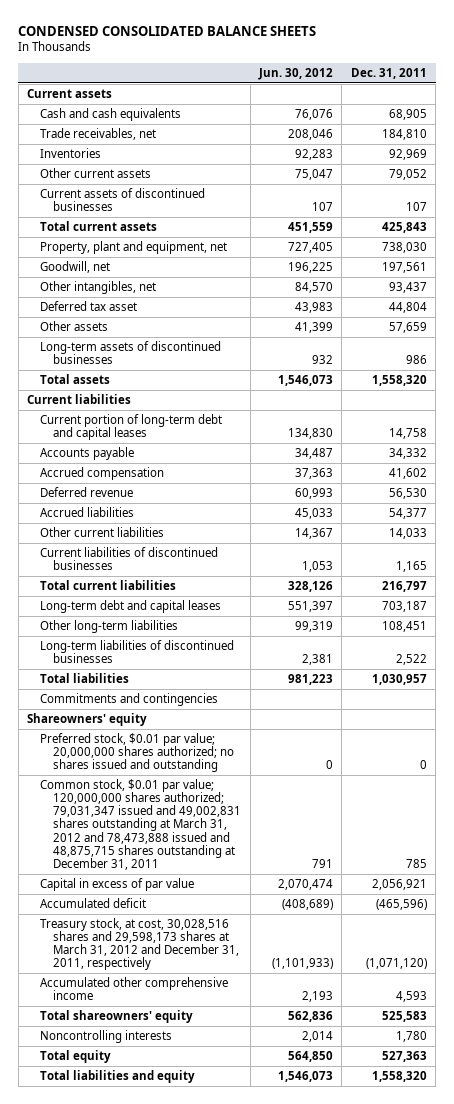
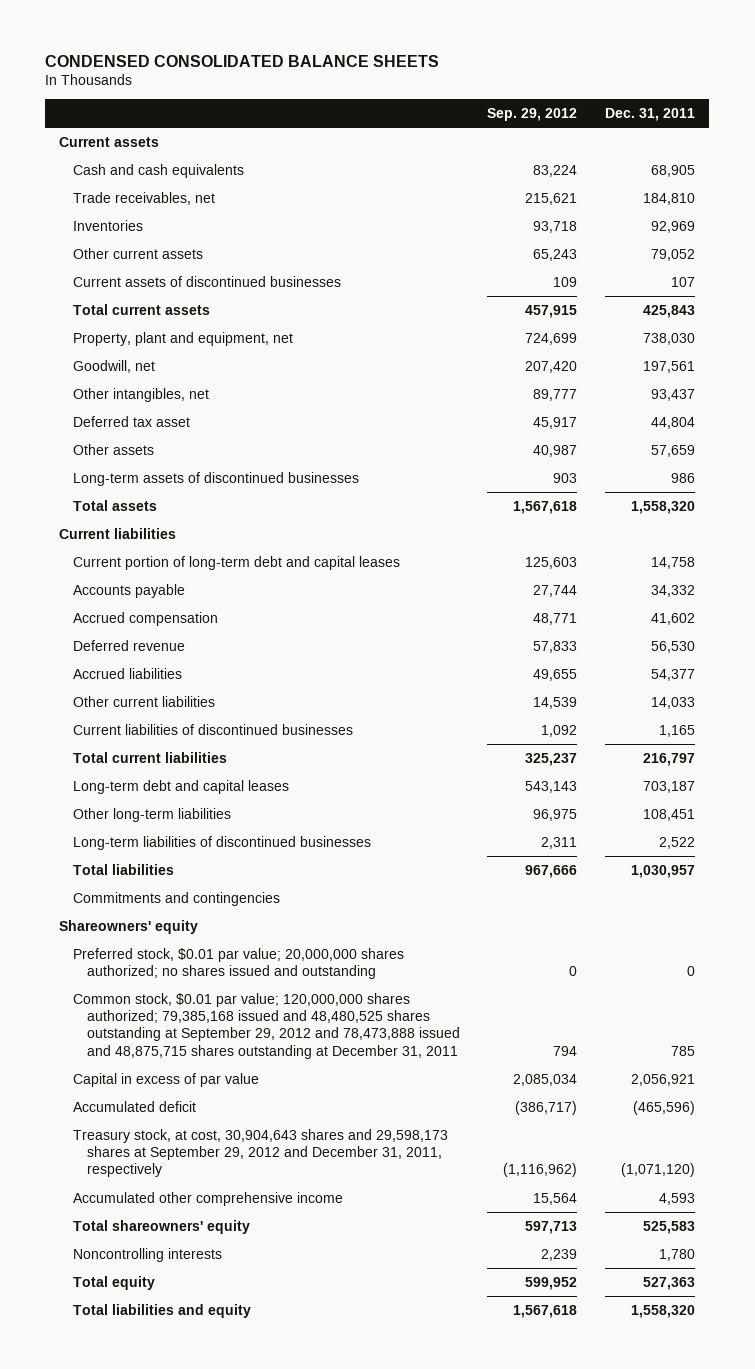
- | Jun. 30, 2012 | Dec. 31, 2011
+ | Sep. 29, 2012 | Dec. 31, 2011
- Common stock, $0.01 par value; 120,000,000 shares authorized; 79,031,347 issued and 49,002,831 shares outstanding at March 31, 2012 and 78,473,888 issued and 48,875,715 shares outstanding at December 31, 2011 | 791 | 785
+ Common stock, $0.01 par value; 120,000,000 shares authorized; 79,385,168 issued and 48,480,525 shares outstanding at September 29, 2012 and 78,473,888 issued and 48,875,715 shares outstanding at December 31, 2011 | 794 | 785
- Treasury stock, at cost, 30,028,516 shares and 29,598,173 shares at March 31, 2012 and December 31, 2011, respectively | (1,101,933) | (1,071,120)
+ Treasury stock, at cost, 30,904,643 shares and 29,598,173 shares at September 29, 2012 and December 31, 2011, respectively | (1,116,962) | (1,071,120)

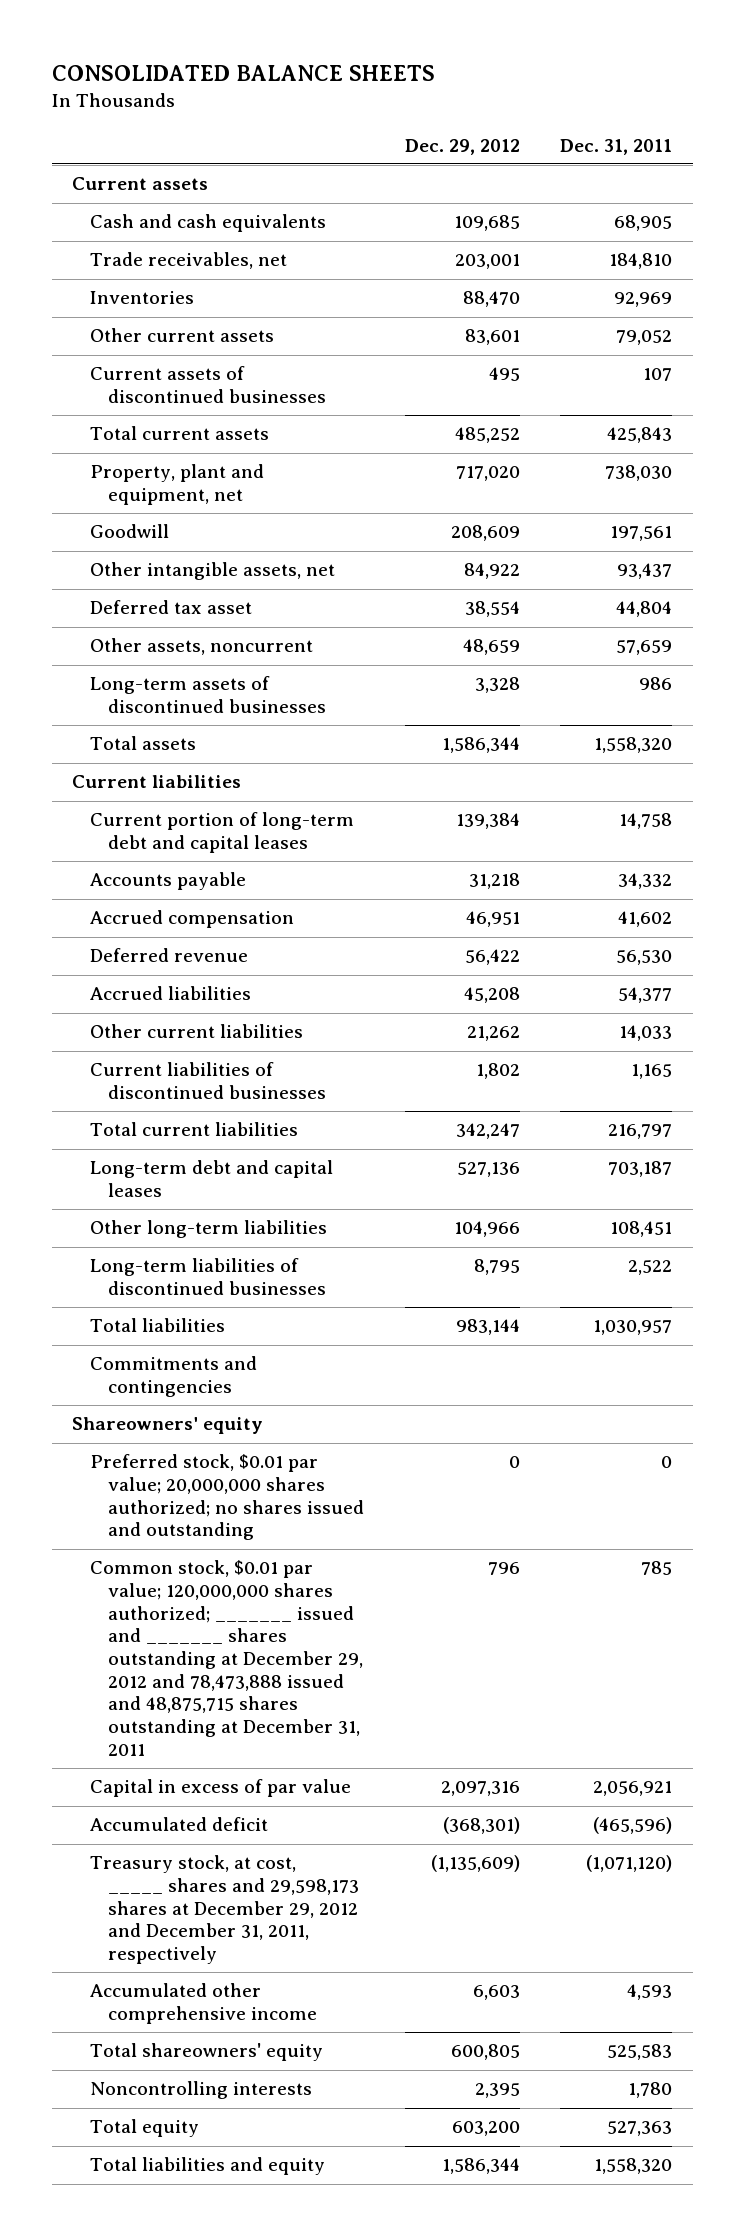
- CONDENSED CONSOLIDATED BALANCE SHEETS
+ CONSOLIDATED BALANCE SHEETS
- | Sep. 29, 2012 | Dec. 31, 2011
+ | Dec. 29, 2012 | Dec. 31, 2011
- Goodwill, net | 207,420 | 197,561
- Other intangibles, net | 89,777 | 93,437
+ Goodwill | 208,609 | 197,561
+ Other intangible assets, net | 84,922 | 93,437
- Other assets | 40,987 | 57,659
+ Other assets, noncurrent | 48,659 | 57,659
- Common stock, $0.01 par value; 120,000,000 shares authorized; 79,385,168 issued and 48,480,525 shares outstanding at September 29, 2012 and 78,473,888 issued and 48,875,715 shares outstanding at December 31, 2011 | 794 | 785
+ Common stock, $0.01 par value; 120,000,000 shares authorized; _______ issued and _______ shares outstanding at December 29, 2012 and 78,473,888 issued and 48,875,715 shares outstanding at December 31, 2011 | 796 | 785
- Treasury stock, at cost, 30,904,643 shares and 29,598,173 shares at September 29, 2012 and December 31, 2011, respectively | (1,116,962) | (1,071,120)
+ Treasury stock, at cost, _____ shares and 29,598,173 shares at December 29, 2012 and December 31, 2011, respectively | (1,135,609) | (1,071,120)

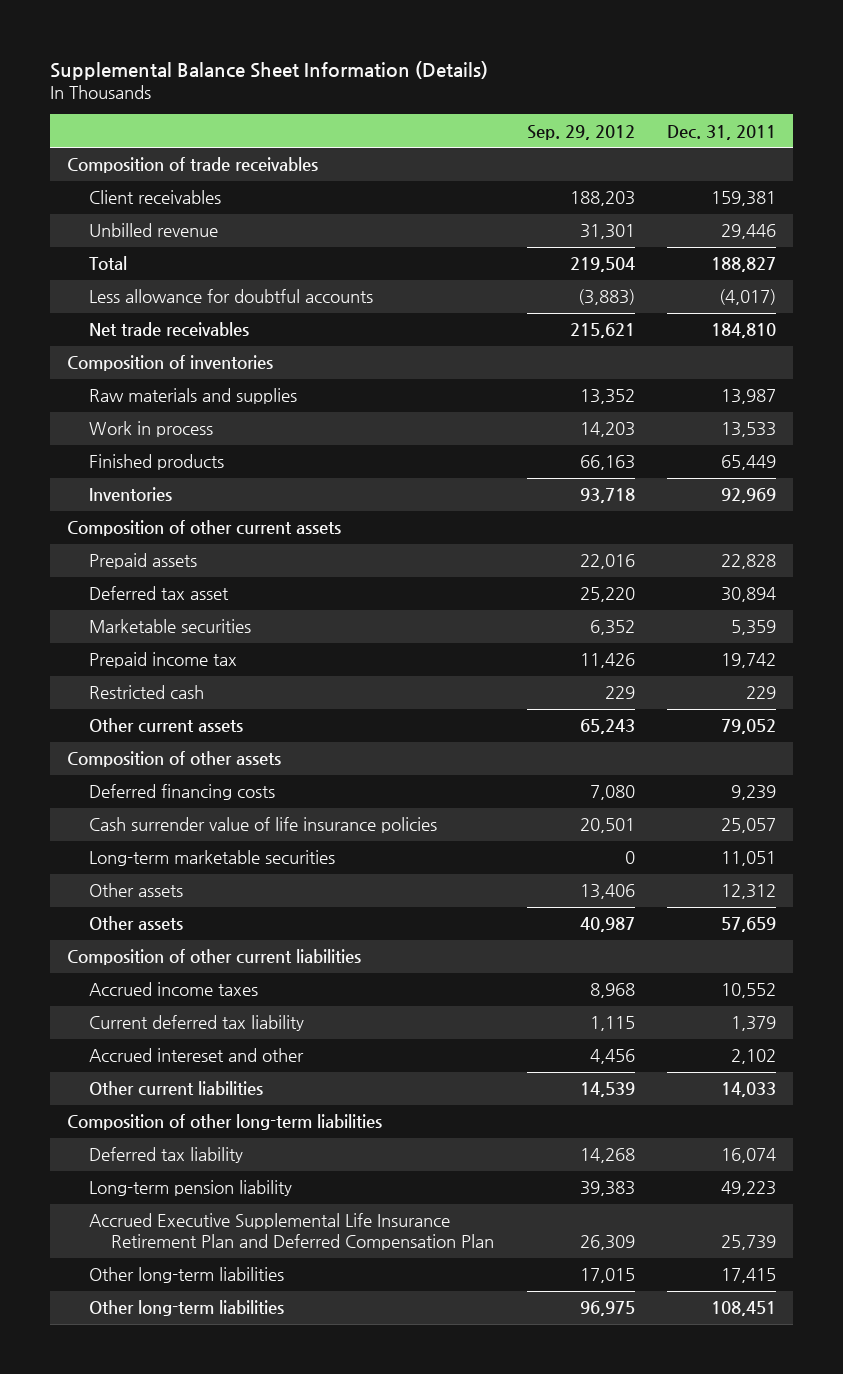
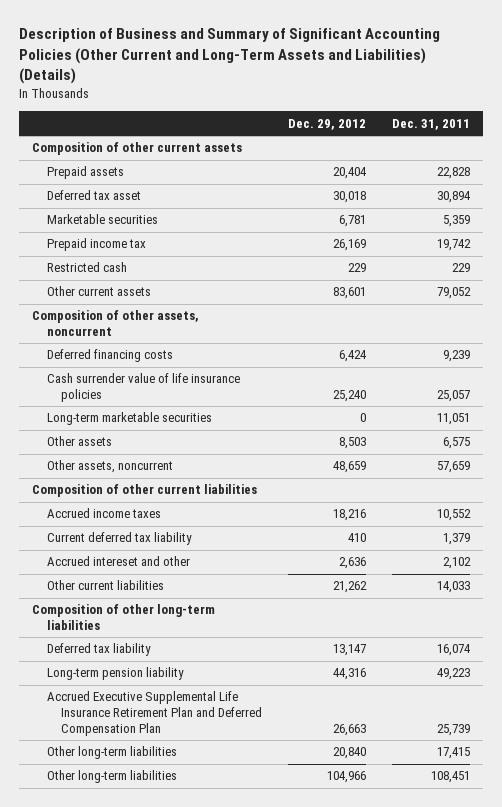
- Supplemental Balance Sheet Information (Details)
+ Description of Business and Summary of Significant Accounting Policies (Other Current and Long-Term Assets and Liabilities) (Details)
- | Sep. 29, 2012 | Dec. 31, 2011
+ | Dec. 29, 2012 | Dec. 31, 2011
- Composition of trade receivables
- Client receivables | 188,203 | 159,381
- Unbilled revenue | 31,301 | 29,446
- Total | 219,504 | 188,827
- Less allowance for doubtful accounts | (3,883) | (4,017)
- Net trade receivables | 215,621 | 184,810
- Composition of inventories
- Raw materials and supplies | 13,352 | 13,987
- Work in process | 14,203 | 13,533
- Finished products | 66,163 | 65,449
- Inventories | 93,718 | 92,969
- Composition of other assets
+ Composition of other assets, noncurrent
- Other assets | 13,406 | 12,312
- Other assets | 40,987 | 57,659
+ Other assets | 8,503 | 6,575
+ Other assets, noncurrent | 48,659 | 57,659

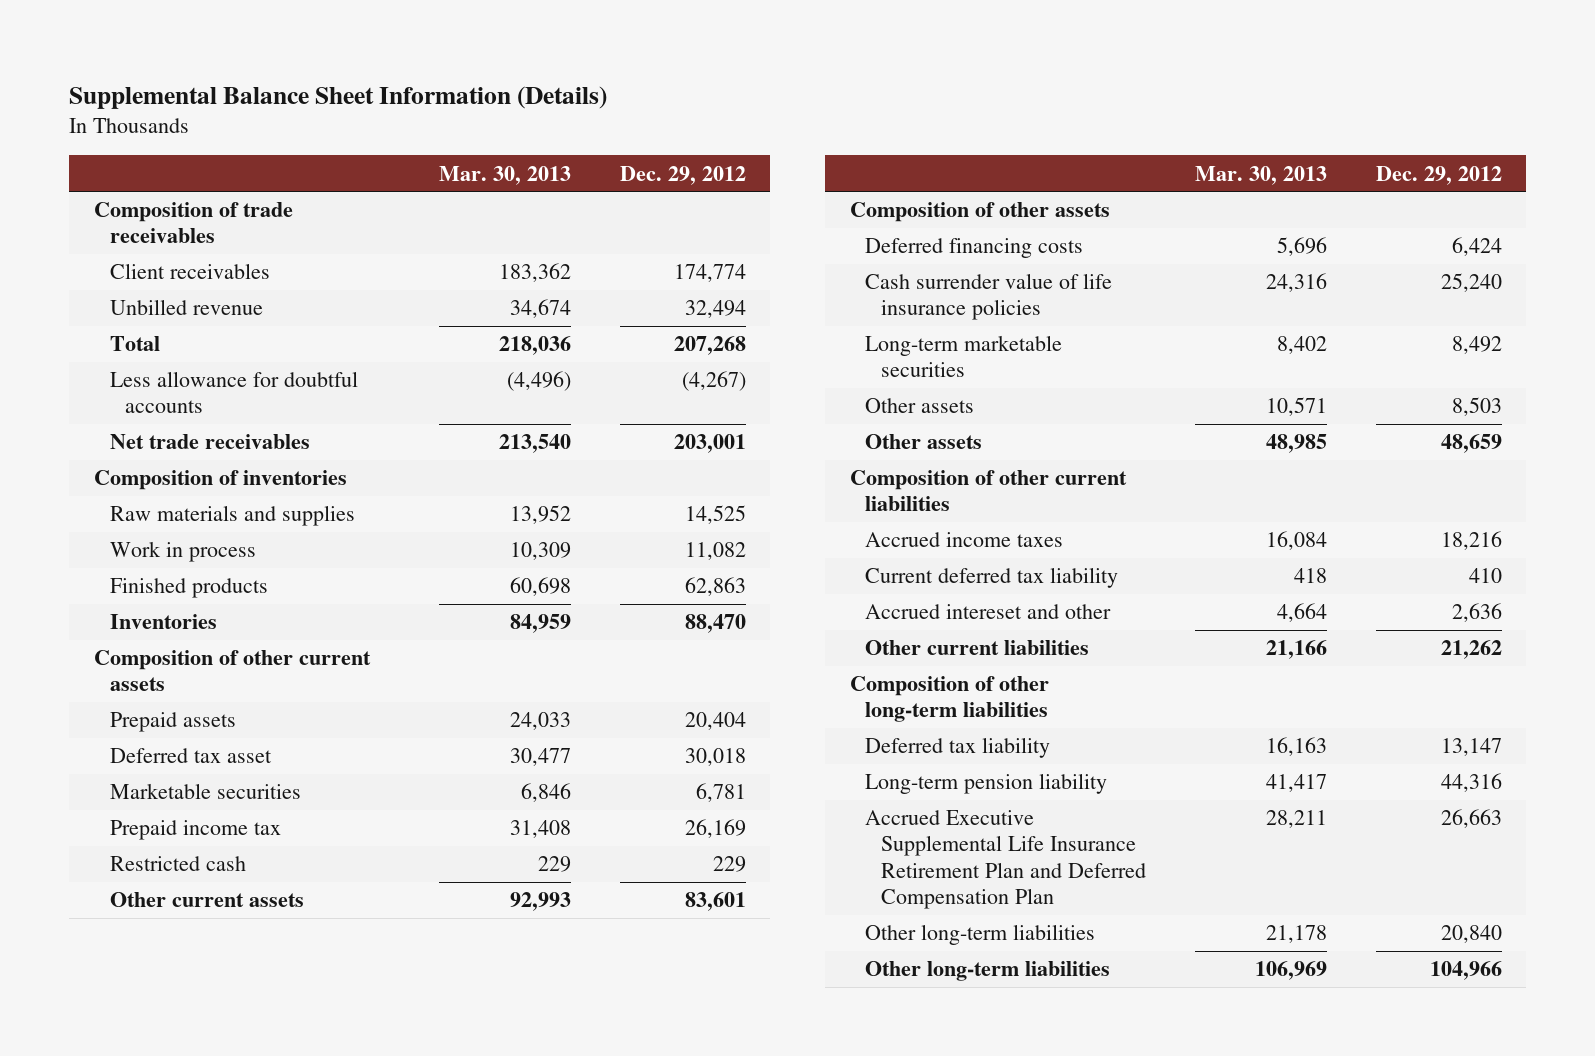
- Description of Business and Summary of Significant Accounting Policies (Other Current and Long-Term Assets and Liabilities) (Details)
+ Supplemental Balance Sheet Information (Details)
- | Dec. 29, 2012 | Dec. 31, 2011
+ | Mar. 30, 2013 | Dec. 29, 2012
+ Composition of trade receivables
+ Client receivables | 183,362 | 174,774
+ Unbilled revenue | 34,674 | 32,494
+ Total | 218,036 | 207,268
+ Less allowance for doubtful accounts | (4,496) | (4,267)
+ Net trade receivables | 213,540 | 203,001
+ Composition of inventories
+ Raw materials and supplies | 13,952 | 14,525
+ Work in process | 10,309 | 11,082
+ Finished products | 60,698 | 62,863
+ Inventories | 84,959 | 88,470
- Composition of other assets, noncurrent
+ Composition of other assets
- Long-term marketable securities | 0 | 11,051
+ Long-term marketable securities | 8,402 | 8,492
- Other assets, noncurrent | 48,659 | 57,659
+ Other assets | 48,985 | 48,659

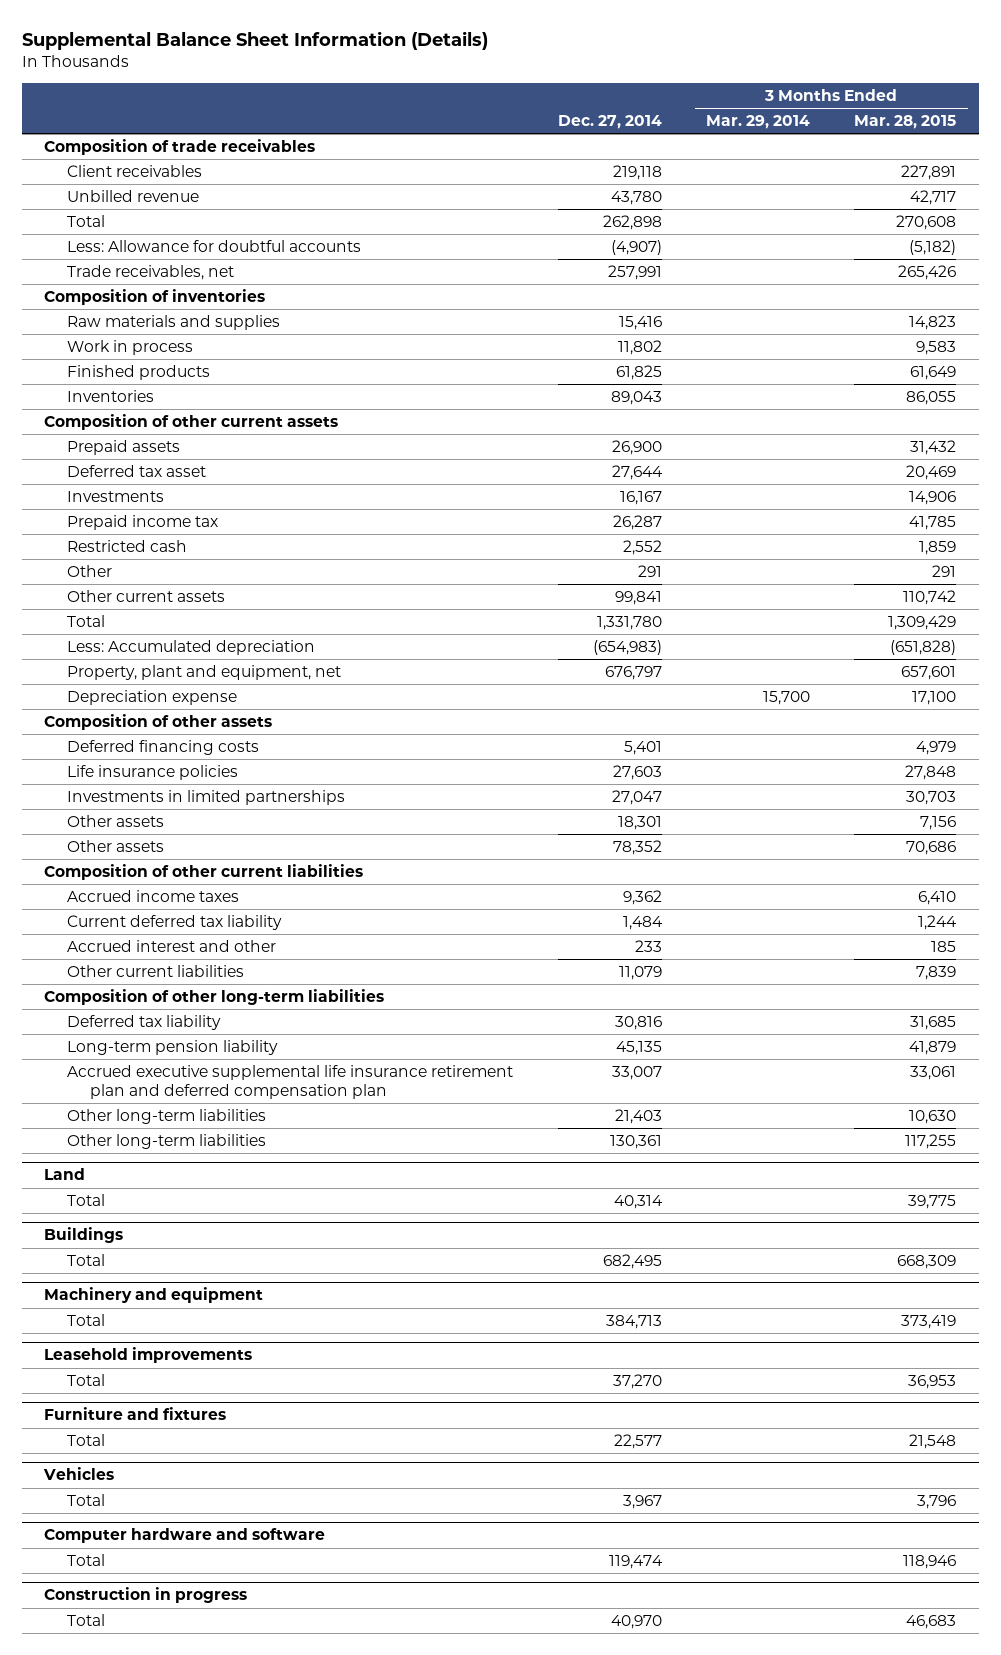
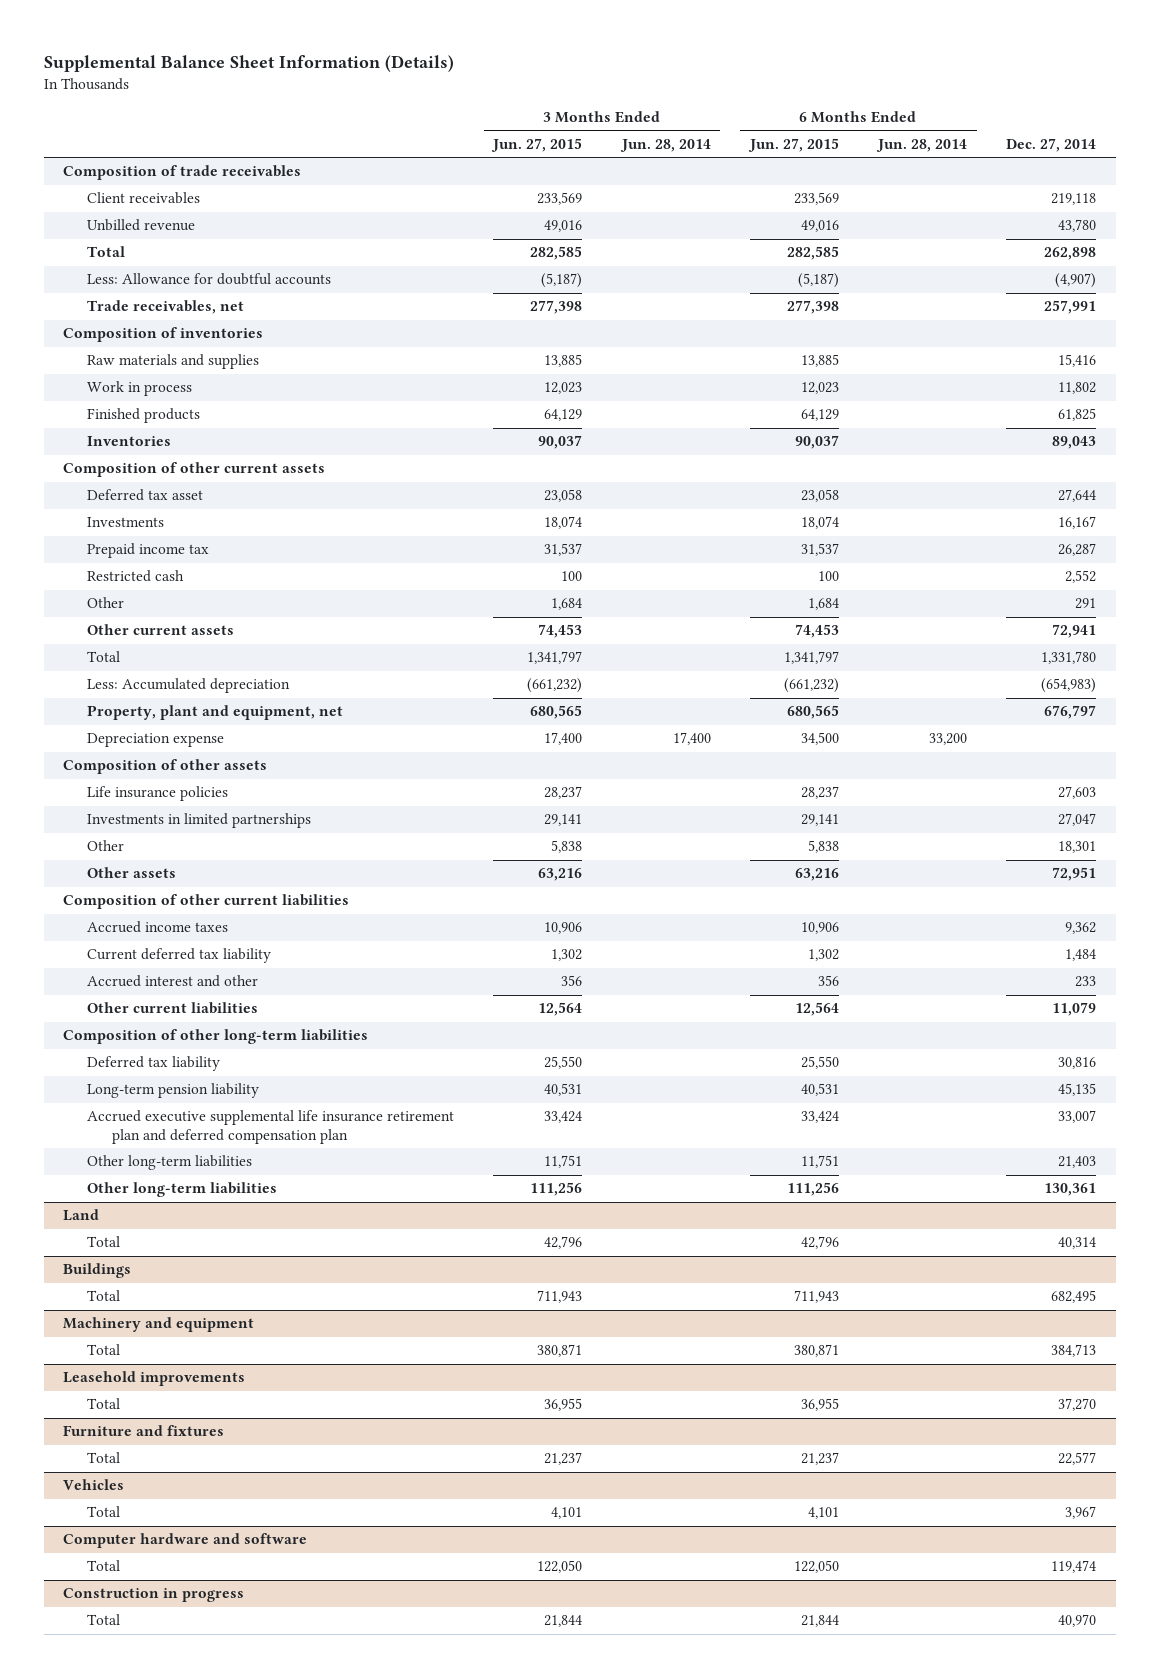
- | Dec. 27, 2014 | 3 Months Ended Mar. 29, 2014 | 3 Months Ended Mar. 28, 2015
+ | 3 Months Ended Jun. 27, 2015 | 3 Months Ended Jun. 28, 2014 | 6 Months Ended Jun. 27, 2015 | 6 Months Ended Jun. 28, 2014 | Dec. 27, 2014
- Prepaid assets | 26,900 | | 31,432
- Other current assets | 99,841 | | 110,742
+ Other current assets | 74,453 | | 74,453 | | 72,941
- Deferred financing costs | 5,401 | | 4,979
- Other assets | 18,301 | | 7,156
- Other assets | 78,352 | | 70,686
+ Other | 5,838 | | 5,838 | | 18,301
+ Other assets | 63,216 | | 63,216 | | 72,951

